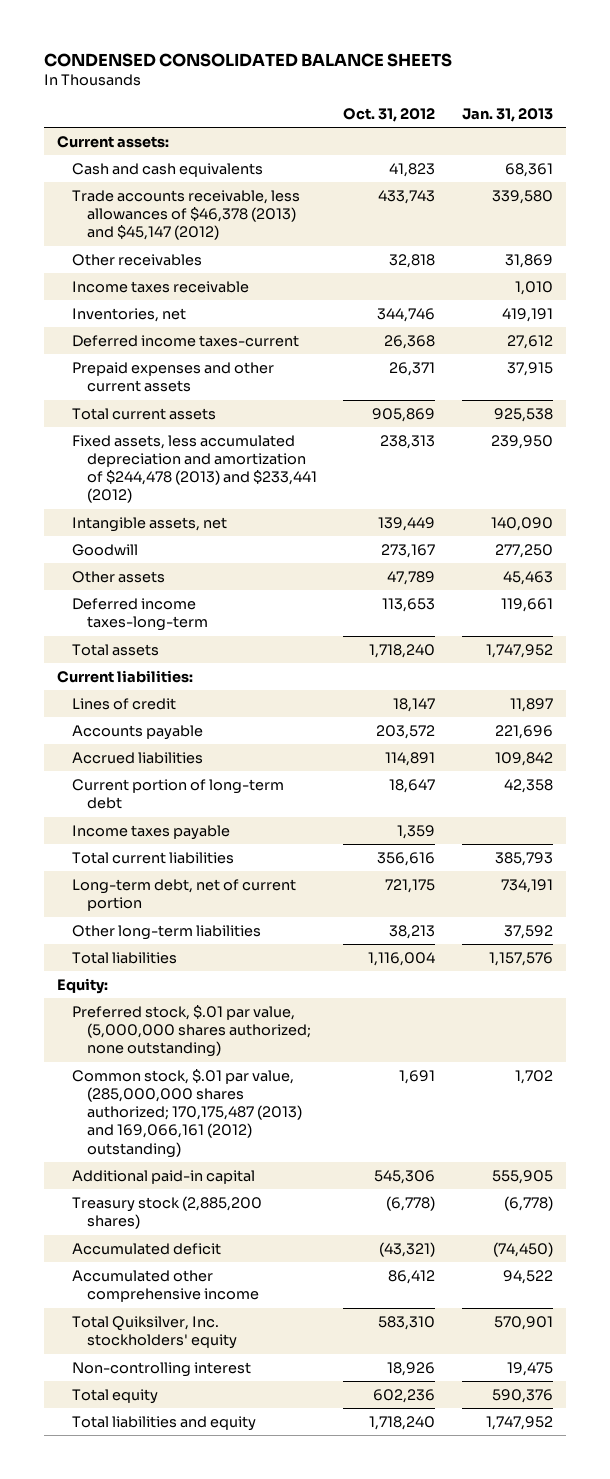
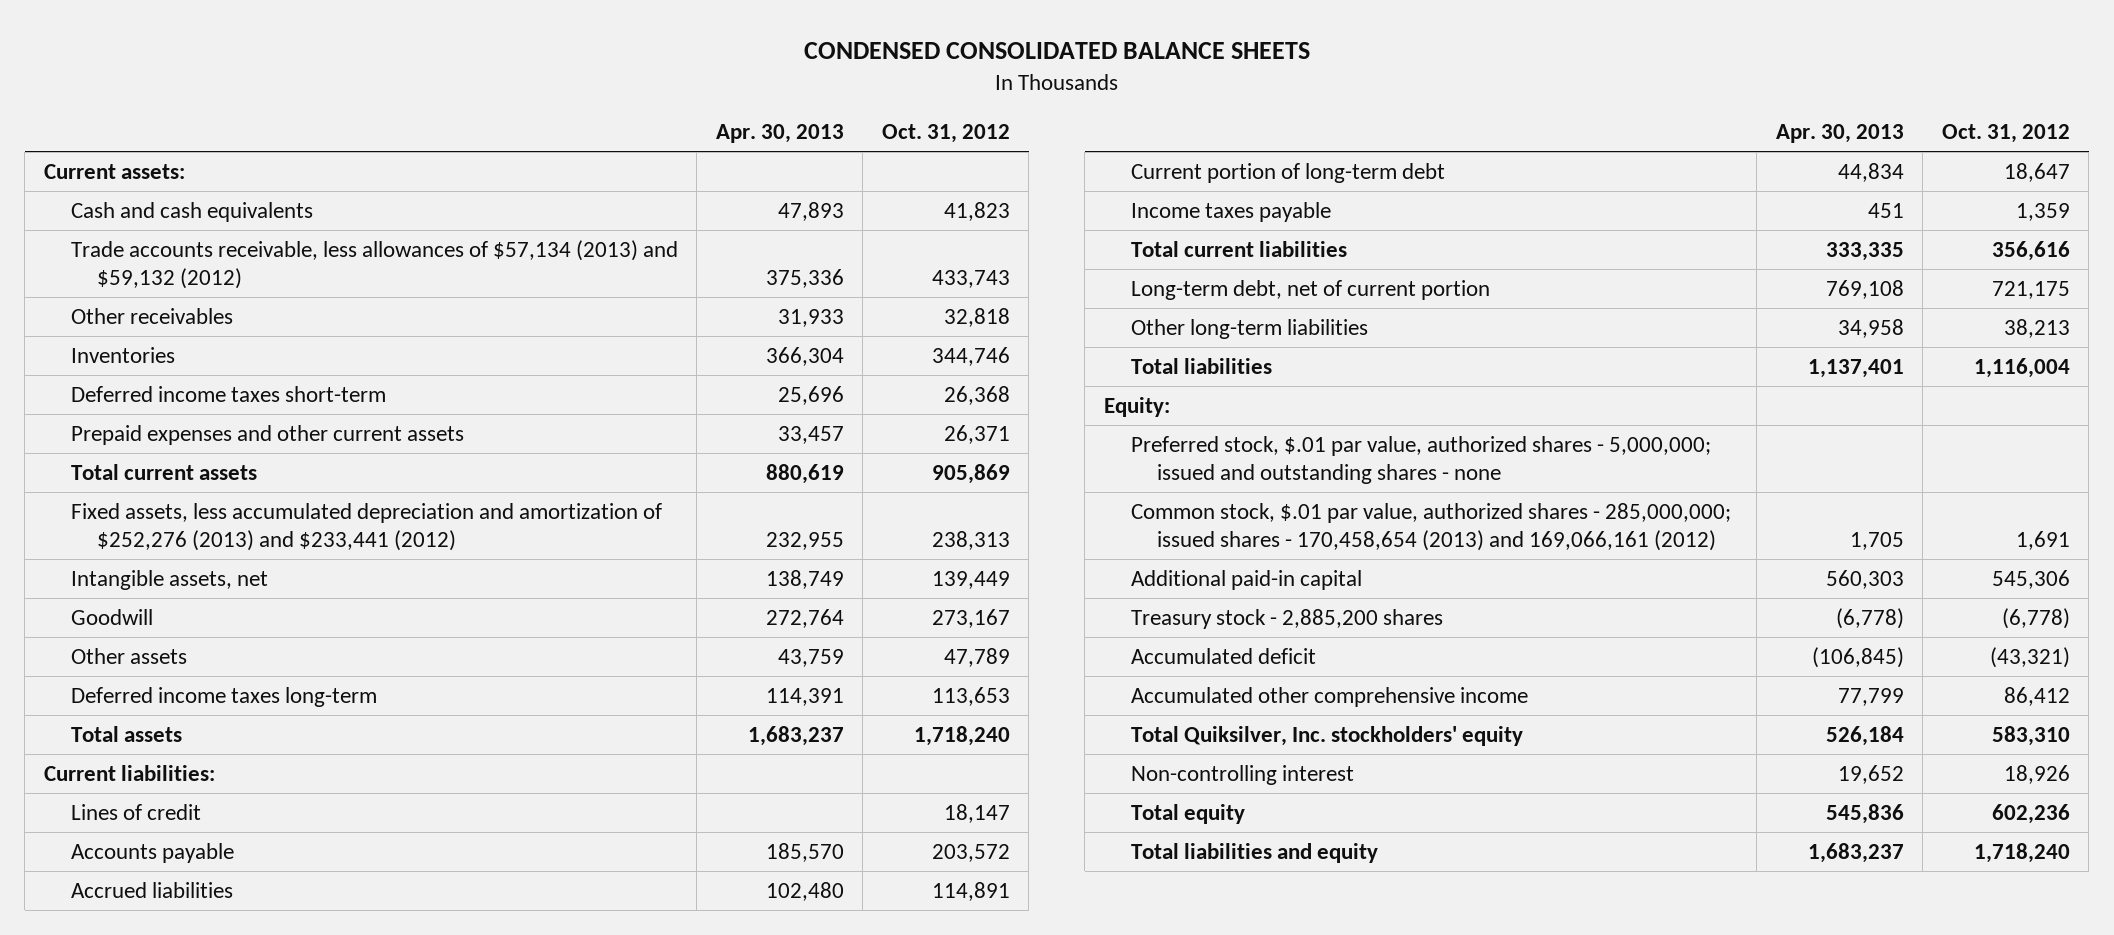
- | Oct. 31, 2012 | Jan. 31, 2013
+ | Apr. 30, 2013 | Oct. 31, 2012
- Trade accounts receivable, less allowances of $46,378 (2013) and $45,147 (2012) | 433,743 | 339,580
+ Trade accounts receivable, less allowances of $57,134 (2013) and $59,132 (2012) | 375,336 | 433,743
- Income taxes receivable | | 1,010
- Inventories, net | 344,746 | 419,191
- Deferred income taxes-current | 26,368 | 27,612
+ Inventories | 366,304 | 344,746
+ Deferred income taxes short-term | 25,696 | 26,368
- Fixed assets, less accumulated depreciation and amortization of $244,478 (2013) and $233,441 (2012) | 238,313 | 239,950
+ Fixed assets, less accumulated depreciation and amortization of $252,276 (2013) and $233,441 (2012) | 232,955 | 238,313
- Deferred income taxes-long-term | 113,653 | 119,661
+ Deferred income taxes long-term | 114,391 | 113,653
- Preferred stock, $.01 par value, (5,000,000 shares authorized; none outstanding)
- Common stock, $.01 par value, (285,000,000 shares authorized; 170,175,487 (2013) and 169,066,161 (2012) outstanding) | 1,691 | 1,702
+ Preferred stock, $.01 par value, authorized shares - 5,000,000; issued and outstanding shares - none
+ Common stock, $.01 par value, authorized shares - 285,000,000; issued shares - 170,458,654 (2013) and 169,066,161 (2012) | 1,705 | 1,691
- Treasury stock (2,885,200 shares) | (6,778) | (6,778)
+ Treasury stock - 2,885,200 shares | (6,778) | (6,778)

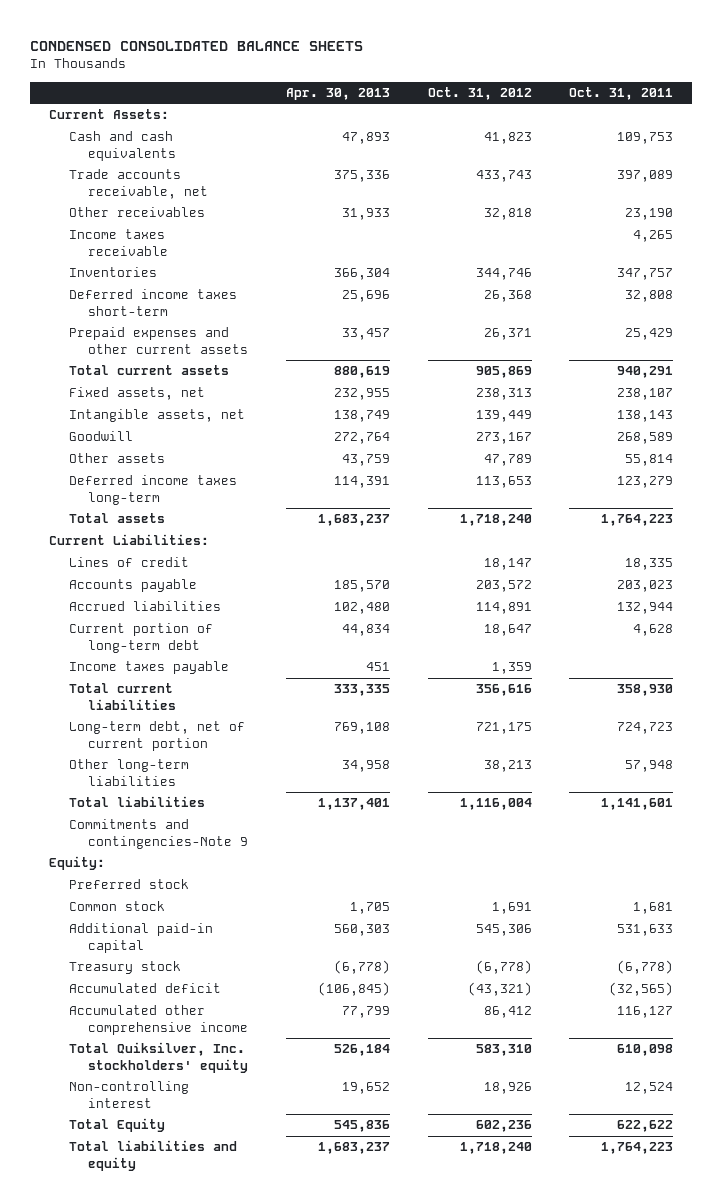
- | Apr. 30, 2013 | Oct. 31, 2012
+ | Apr. 30, 2013 | Oct. 31, 2012 | Oct. 31, 2011
- Current assets:
+ Current Assets:
- Trade accounts receivable, less allowances of $57,134 (2013) and $59,132 (2012) | 375,336 | 433,743
+ Trade accounts receivable, net | 375,336 | 433,743 | 397,089
+ Income taxes receivable | | | 4,265
- Fixed assets, less accumulated depreciation and amortization of $252,276 (2013) and $233,441 (2012) | 232,955 | 238,313
+ Fixed assets, net | 232,955 | 238,313 | 238,107
- Current liabilities:
+ Current Liabilities:
+ Commitments and contingencies-Note 9
- Preferred stock, $.01 par value, authorized shares - 5,000,000; issued and outstanding shares - none
- Common stock, $.01 par value, authorized shares - 285,000,000; issued shares - 170,458,654 (2013) and 169,066,161 (2012) | 1,705 | 1,691
+ Preferred stock
+ Common stock | 1,705 | 1,691 | 1,681
- Treasury stock - 2,885,200 shares | (6,778) | (6,778)
+ Treasury stock | (6,778) | (6,778) | (6,778)
- Total equity | 545,836 | 602,236
+ Total Equity | 545,836 | 602,236 | 622,622

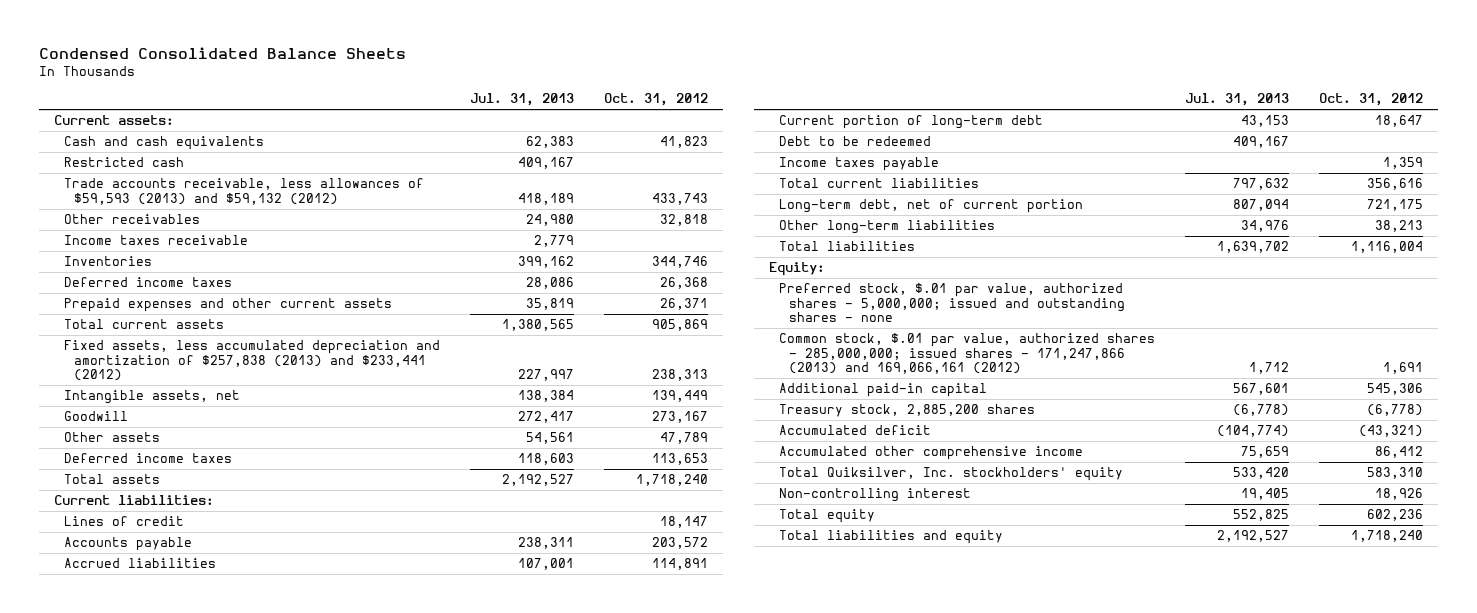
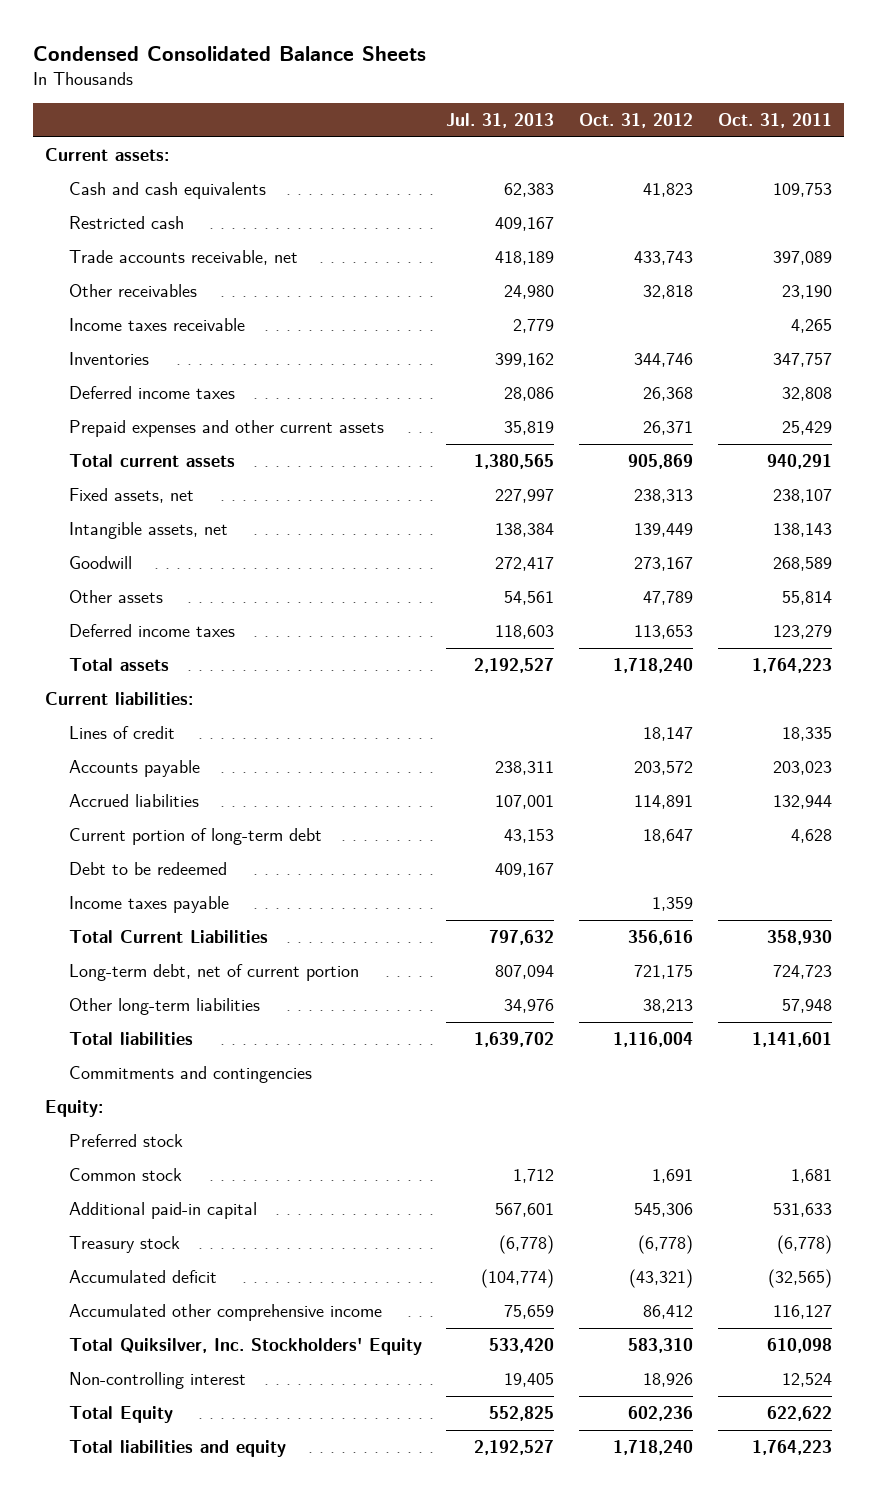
- | Jul. 31, 2013 | Oct. 31, 2012
+ | Jul. 31, 2013 | Oct. 31, 2012 | Oct. 31, 2011
- Trade accounts receivable, less allowances of $59,593 (2013) and $59,132 (2012) | 418,189 | 433,743
+ Trade accounts receivable, net | 418,189 | 433,743 | 397,089
- Fixed assets, less accumulated depreciation and amortization of $257,838 (2013) and $233,441 (2012) | 227,997 | 238,313
+ Fixed assets, net | 227,997 | 238,313 | 238,107
- Total current liabilities | 797,632 | 356,616
+ Total Current Liabilities | 797,632 | 356,616 | 358,930
+ Commitments and contingencies
- Preferred stock, $.01 par value, authorized shares - 5,000,000; issued and outstanding shares - none
- Common stock, $.01 par value, authorized shares - 285,000,000; issued shares - 171,247,866 (2013) and 169,066,161 (2012) | 1,712 | 1,691
+ Preferred stock
+ Common stock | 1,712 | 1,691 | 1,681
- Treasury stock, 2,885,200 shares | (6,778) | (6,778)
+ Treasury stock | (6,778) | (6,778) | (6,778)
- Total Quiksilver, Inc. stockholders' equity | 533,420 | 583,310
+ Total Quiksilver, Inc. Stockholders' Equity | 533,420 | 583,310 | 610,098
- Total equity | 552,825 | 602,236
+ Total Equity | 552,825 | 602,236 | 622,622

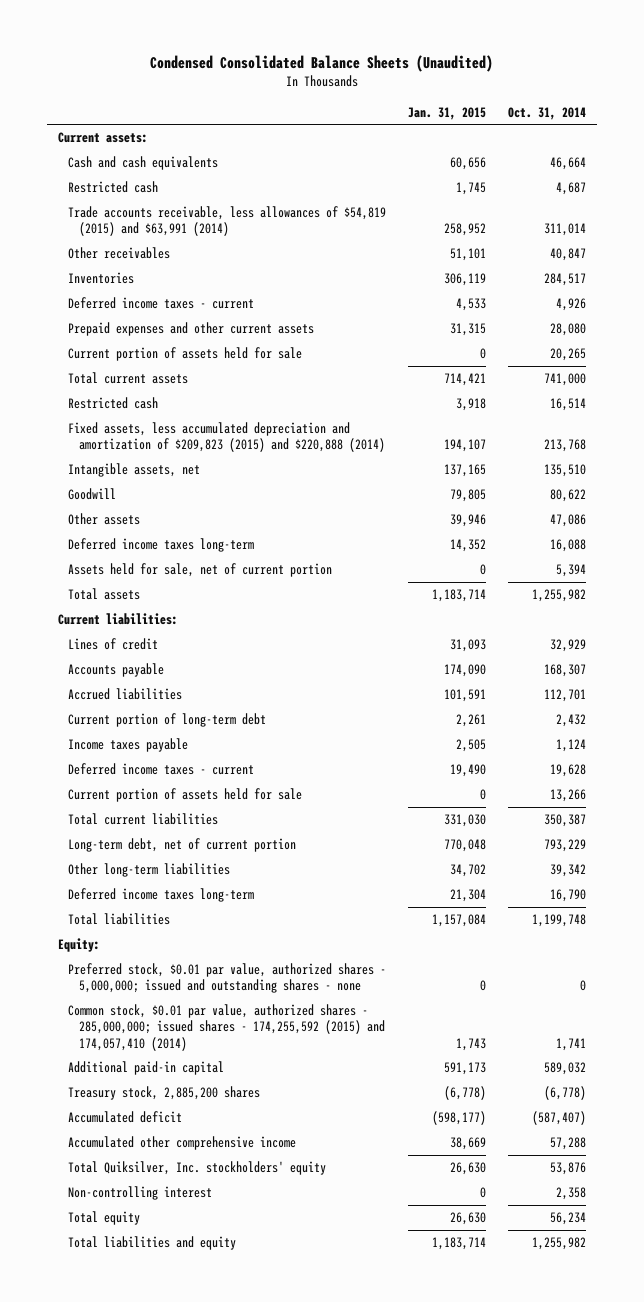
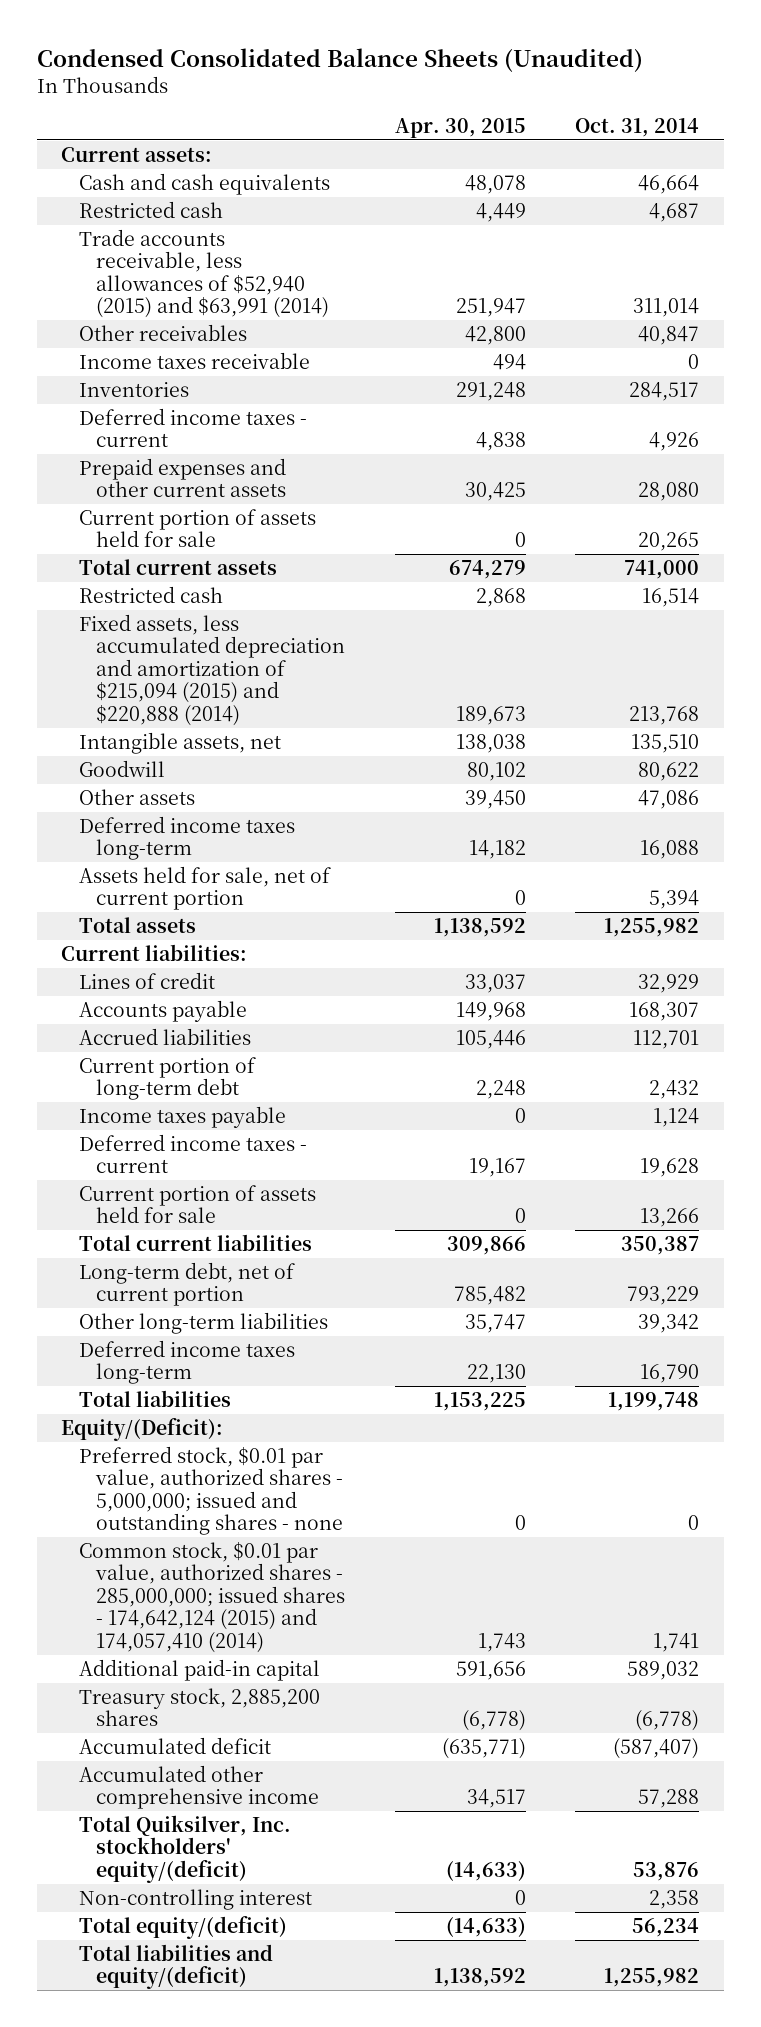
- | Jan. 31, 2015 | Oct. 31, 2014
+ | Apr. 30, 2015 | Oct. 31, 2014
- Trade accounts receivable, less allowances of $54,819 (2015) and $63,991 (2014) | 258,952 | 311,014
+ Trade accounts receivable, less allowances of $52,940 (2015) and $63,991 (2014) | 251,947 | 311,014
+ Income taxes receivable | 494 | 0
- Fixed assets, less accumulated depreciation and amortization of $209,823 (2015) and $220,888 (2014) | 194,107 | 213,768
+ Fixed assets, less accumulated depreciation and amortization of $215,094 (2015) and $220,888 (2014) | 189,673 | 213,768
- Equity:
+ Equity/(Deficit):
- Common stock, $0.01 par value, authorized shares - 285,000,000; issued shares - 174,255,592 (2015) and 174,057,410 (2014) | 1,743 | 1,741
+ Common stock, $0.01 par value, authorized shares - 285,000,000; issued shares - 174,642,124 (2015) and 174,057,410 (2014) | 1,743 | 1,741
- Total Quiksilver, Inc. stockholders' equity | 26,630 | 53,876
+ Total Quiksilver, Inc. stockholders' equity/(deficit) | (14,633) | 53,876
- Total equity | 26,630 | 56,234
- Total liabilities and equity | 1,183,714 | 1,255,982
+ Total equity/(deficit) | (14,633) | 56,234
+ Total liabilities and equity/(deficit) | 1,138,592 | 1,255,982

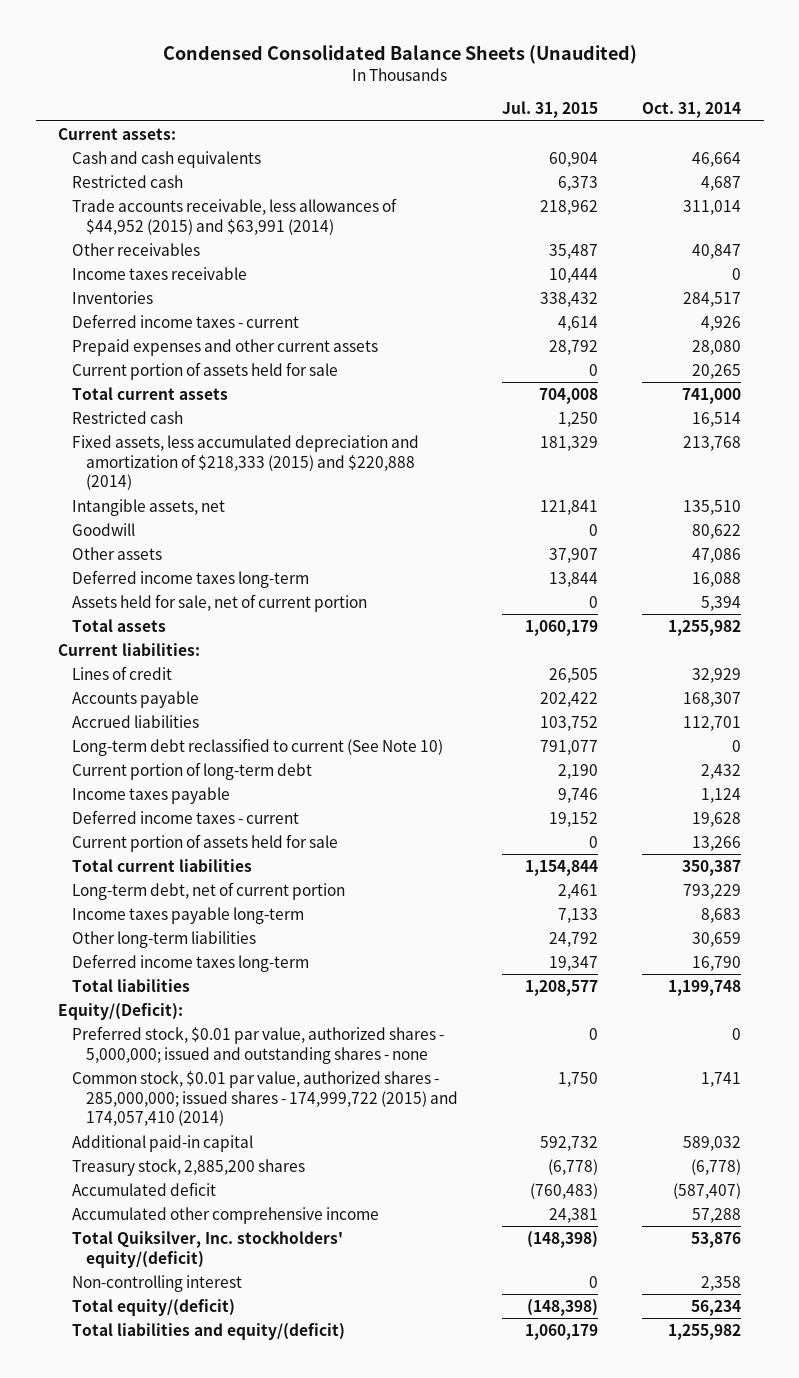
- | Apr. 30, 2015 | Oct. 31, 2014
+ | Jul. 31, 2015 | Oct. 31, 2014
- Trade accounts receivable, less allowances of $52,940 (2015) and $63,991 (2014) | 251,947 | 311,014
+ Trade accounts receivable, less allowances of $44,952 (2015) and $63,991 (2014) | 218,962 | 311,014
- Fixed assets, less accumulated depreciation and amortization of $215,094 (2015) and $220,888 (2014) | 189,673 | 213,768
+ Fixed assets, less accumulated depreciation and amortization of $218,333 (2015) and $220,888 (2014) | 181,329 | 213,768
+ Long-term debt reclassified to current (See Note 10) | 791,077 | 0
- Other long-term liabilities | 35,747 | 39,342
+ Income taxes payable long-term | 7,133 | 8,683
+ Other long-term liabilities | 24,792 | 30,659
- Common stock, $0.01 par value, authorized shares - 285,000,000; issued shares - 174,642,124 (2015) and 174,057,410 (2014) | 1,743 | 1,741
+ Common stock, $0.01 par value, authorized shares - 285,000,000; issued shares - 174,999,722 (2015) and 174,057,410 (2014) | 1,750 | 1,741

